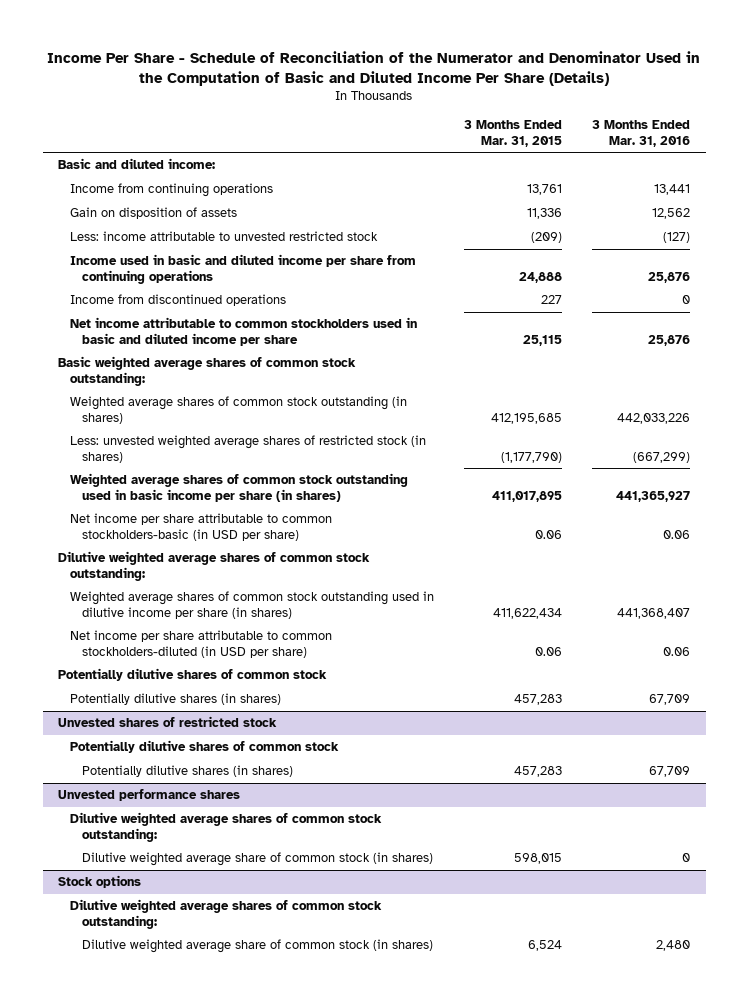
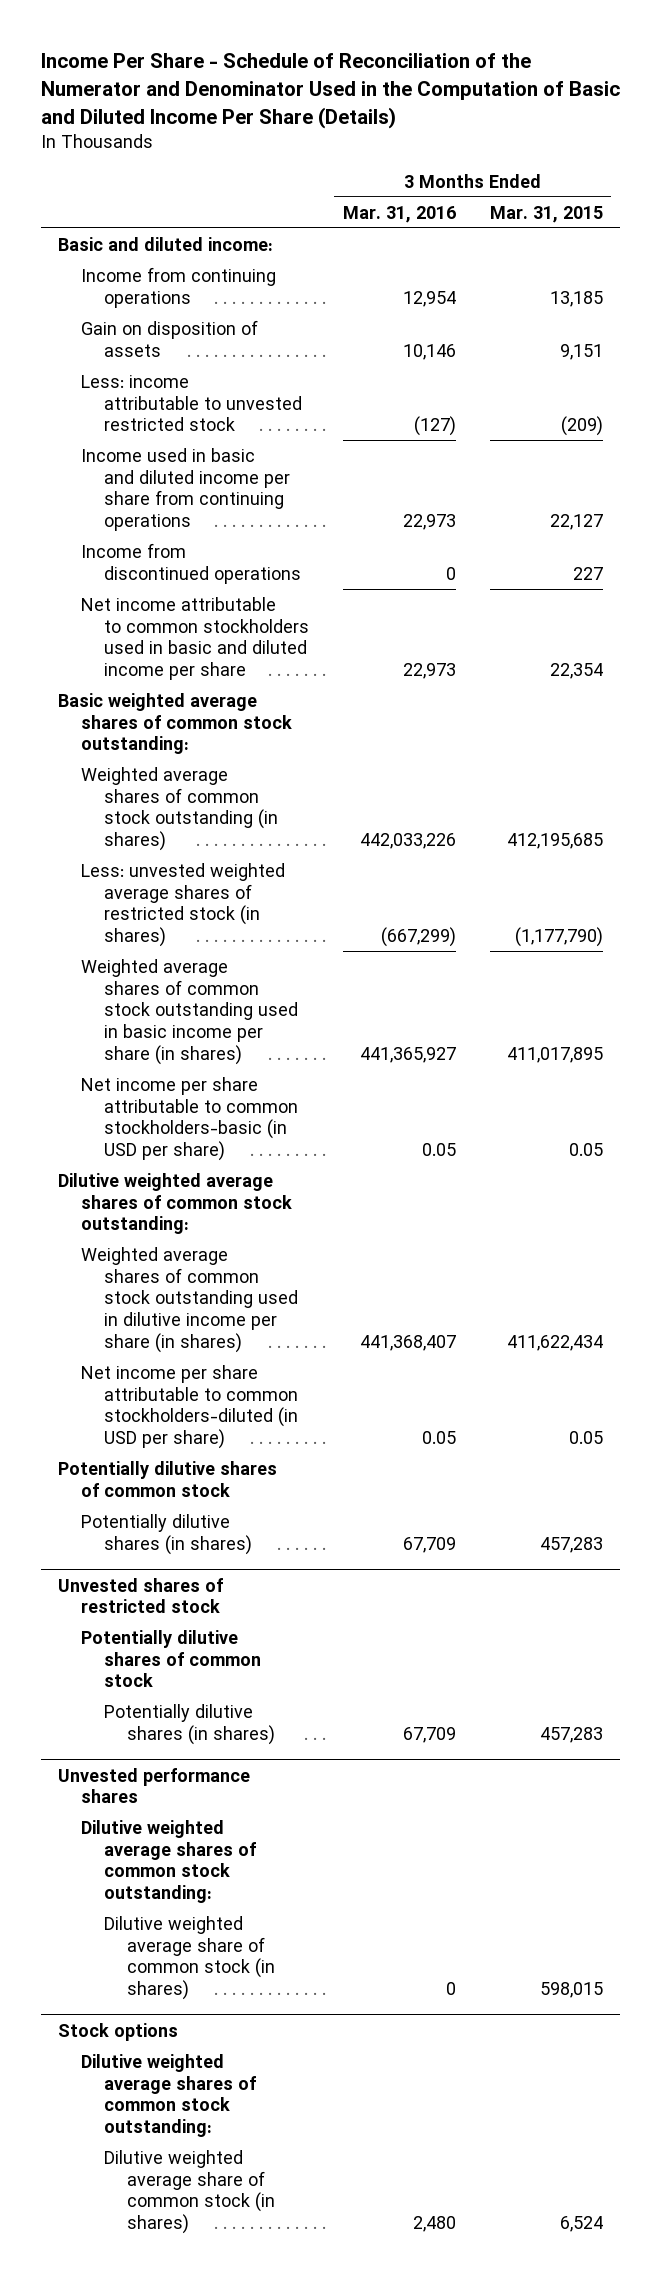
- | 3 Months Ended Mar. 31, 2015 | 3 Months Ended Mar. 31, 2016
+ | 3 Months Ended Mar. 31, 2016 | 3 Months Ended Mar. 31, 2015
- Income from continuing operations | 13,761 | 13,441
- Gain on disposition of assets | 11,336 | 12,562
+ Income from continuing operations | 12,954 | 13,185
+ Gain on disposition of assets | 10,146 | 9,151
- Income used in basic and diluted income per share from continuing operations | 24,888 | 25,876
+ Income used in basic and diluted income per share from continuing operations | 22,973 | 22,127
- Net income attributable to common stockholders used in basic and diluted income per share | 25,115 | 25,876
+ Net income attributable to common stockholders used in basic and diluted income per share | 22,973 | 22,354
- Net income per share attributable to common stockholders-basic (in USD per share) | 0.06 | 0.06
+ Net income per share attributable to common stockholders-basic (in USD per share) | 0.05 | 0.05
- Net income per share attributable to common stockholders-diluted (in USD per share) | 0.06 | 0.06
+ Net income per share attributable to common stockholders-diluted (in USD per share) | 0.05 | 0.05

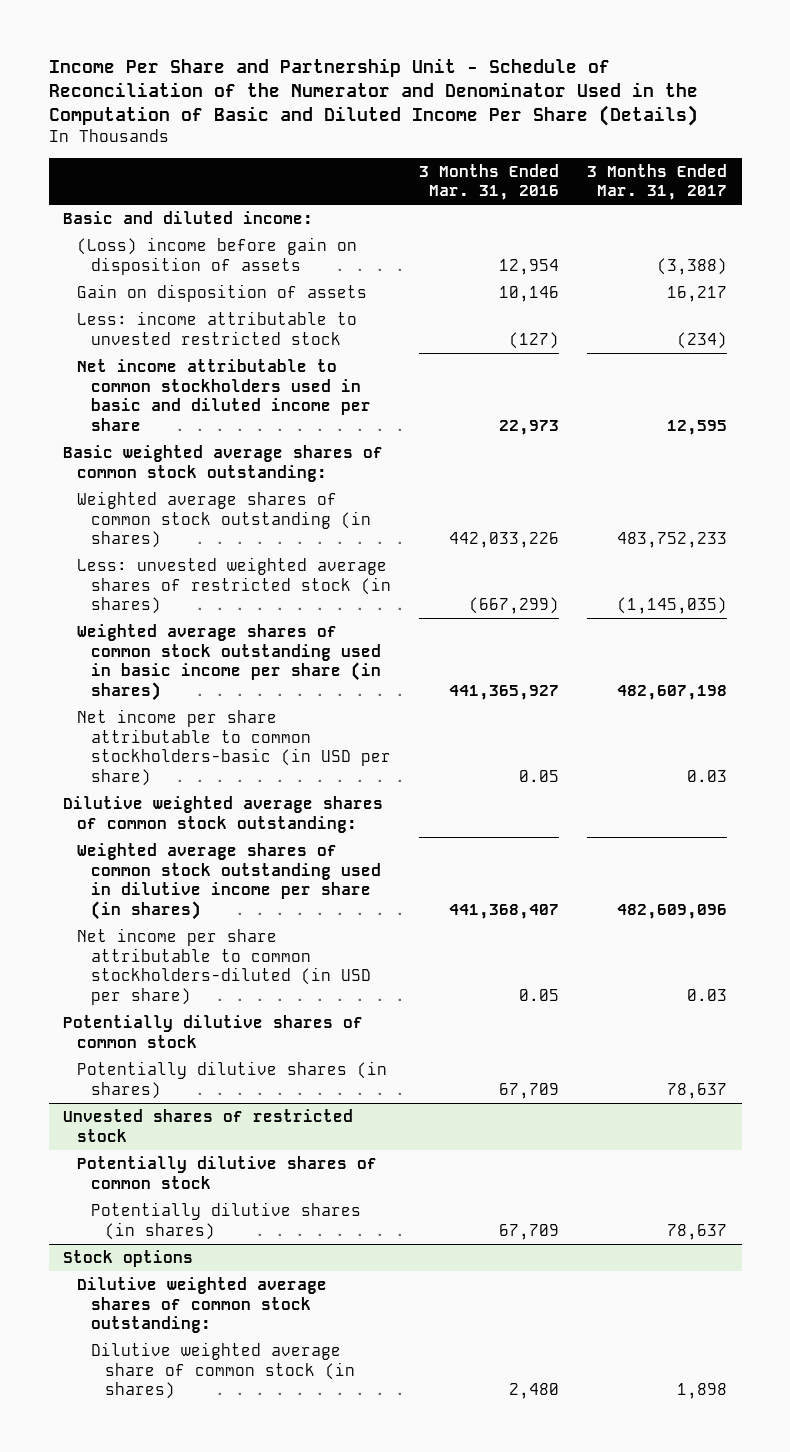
- Income Per Share - Schedule of Reconciliation of the Numerator and Denominator Used in the Computation of Basic and Diluted Income Per Share (Details)
+ Income Per Share and Partnership Unit - Schedule of Reconciliation of the Numerator and Denominator Used in the Computation of Basic and Diluted Income Per Share (Details)
- | 3 Months Ended Mar. 31, 2016 | 3 Months Ended Mar. 31, 2015
+ | 3 Months Ended Mar. 31, 2016 | 3 Months Ended Mar. 31, 2017
- Income from continuing operations | 12,954 | 13,185
+ (Loss) income before gain on disposition of assets | 12,954 | (3,388)
- Income used in basic and diluted income per share from continuing operations | 22,973 | 22,127
- Income from discontinued operations | 0 | 227
- Unvested performance shares
- Dilutive weighted average shares of common stock outstanding:
- Dilutive weighted average share of common stock (in shares) | 0 | 598,015

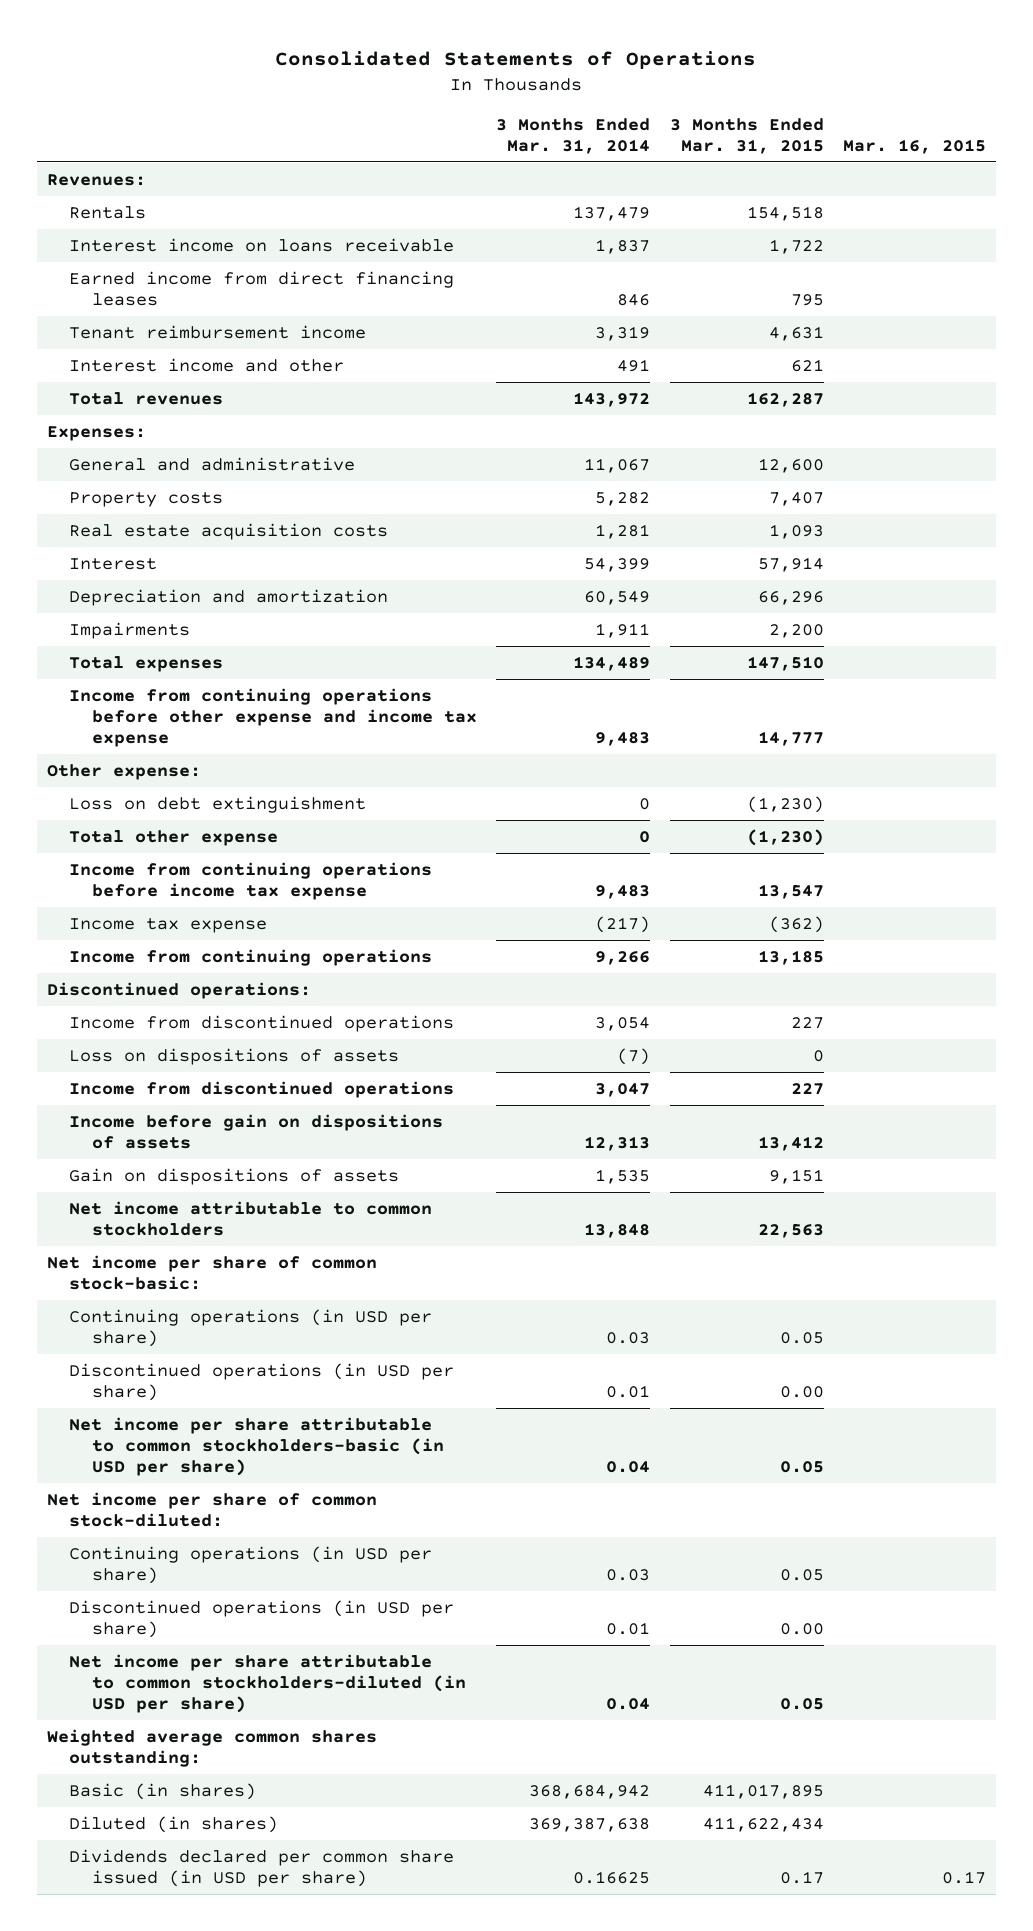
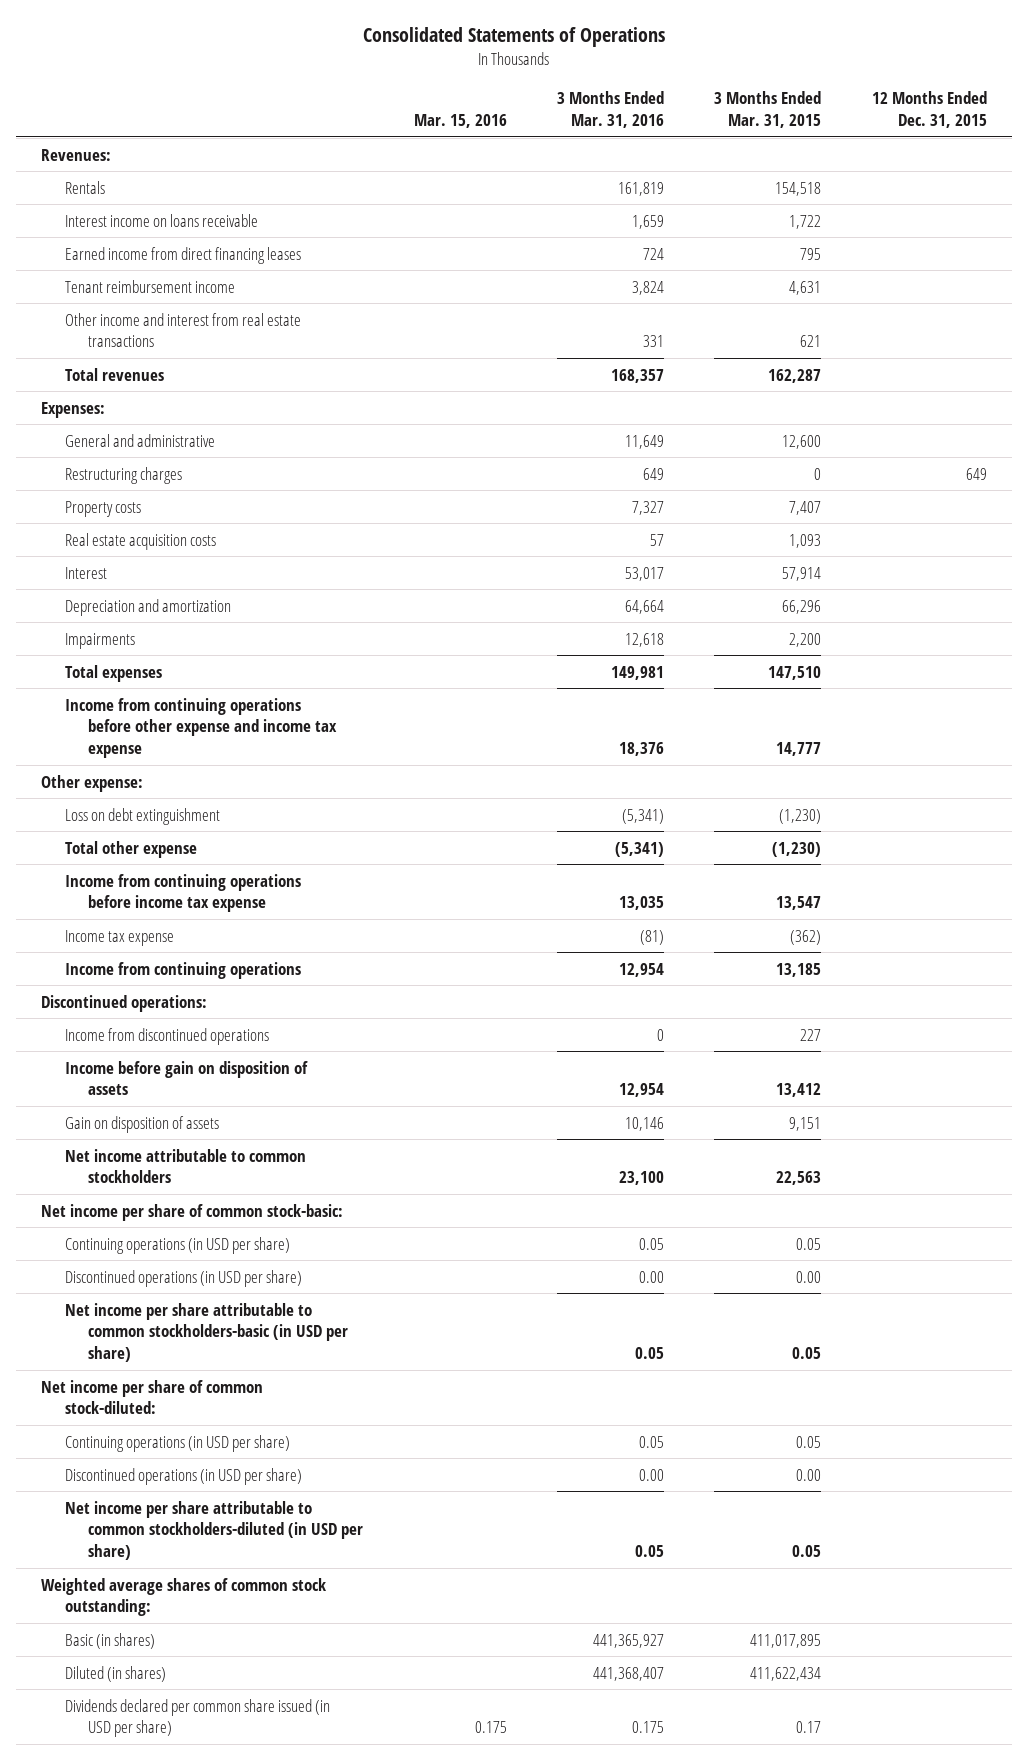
- | 3 Months Ended Mar. 31, 2014 | 3 Months Ended Mar. 31, 2015 | Mar. 16, 2015
+ | Mar. 15, 2016 | 3 Months Ended Mar. 31, 2016 | 3 Months Ended Mar. 31, 2015 | 12 Months Ended Dec. 31, 2015
- Interest income and other | 491 | 621 |
+ Other income and interest from real estate transactions | | 331 | 621 |
+ Restructuring charges | | 649 | 0 | 649
- Loss on dispositions of assets | (7) | 0 |
- Income from discontinued operations | 3,047 | 227 |
- Income before gain on dispositions of assets | 12,313 | 13,412 |
- Gain on dispositions of assets | 1,535 | 9,151 |
+ Income before gain on disposition of assets | | 12,954 | 13,412 |
+ Gain on disposition of assets | | 10,146 | 9,151 |
- Weighted average common shares outstanding:
+ Weighted average shares of common stock outstanding:

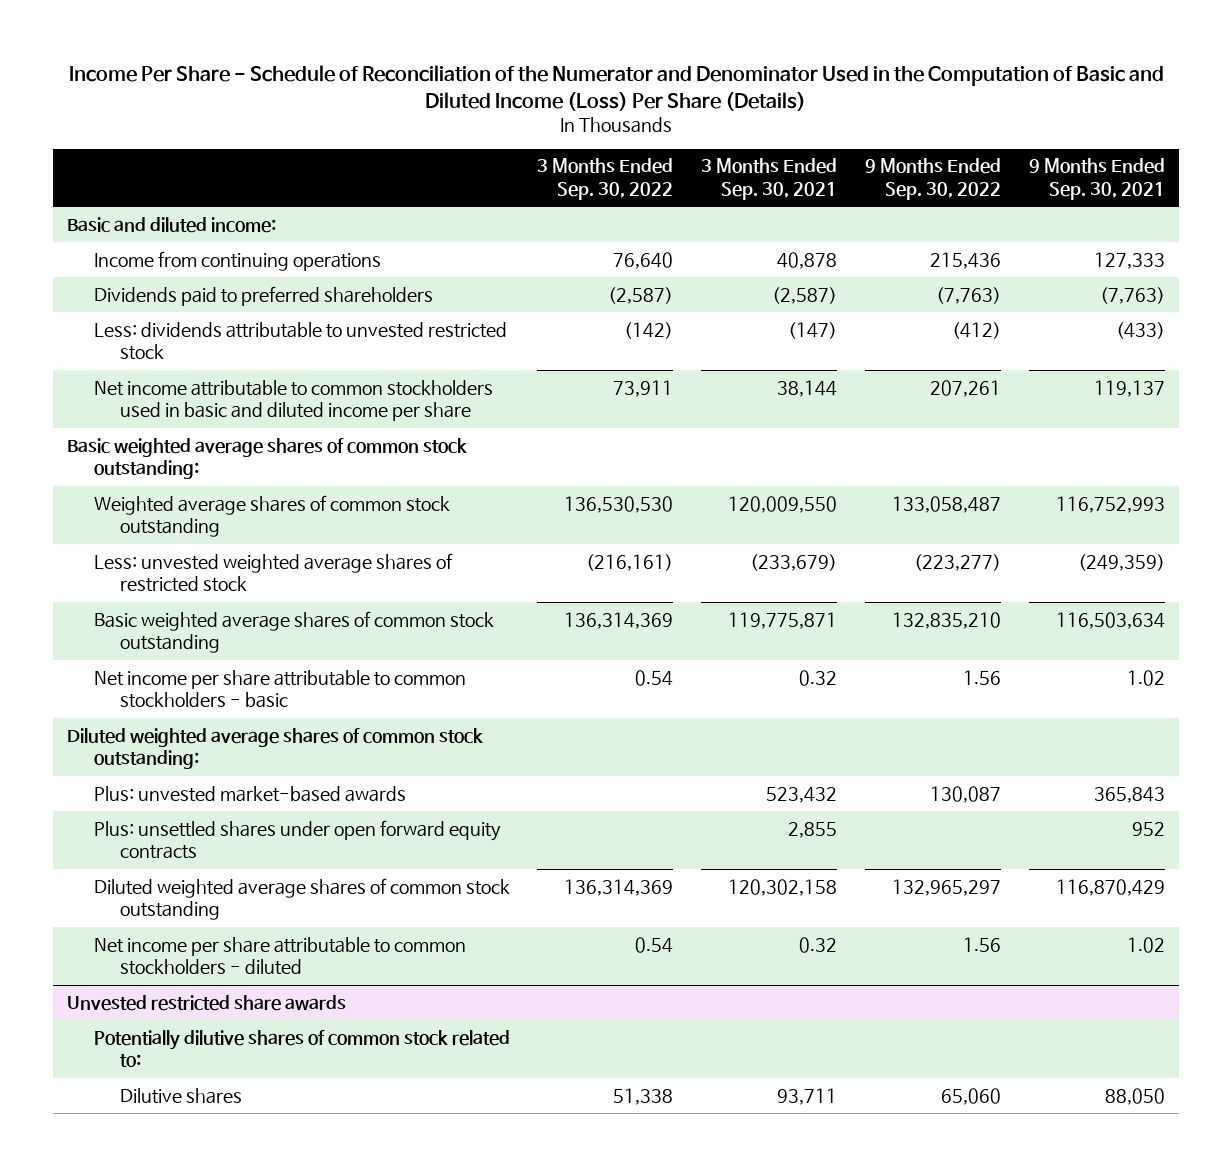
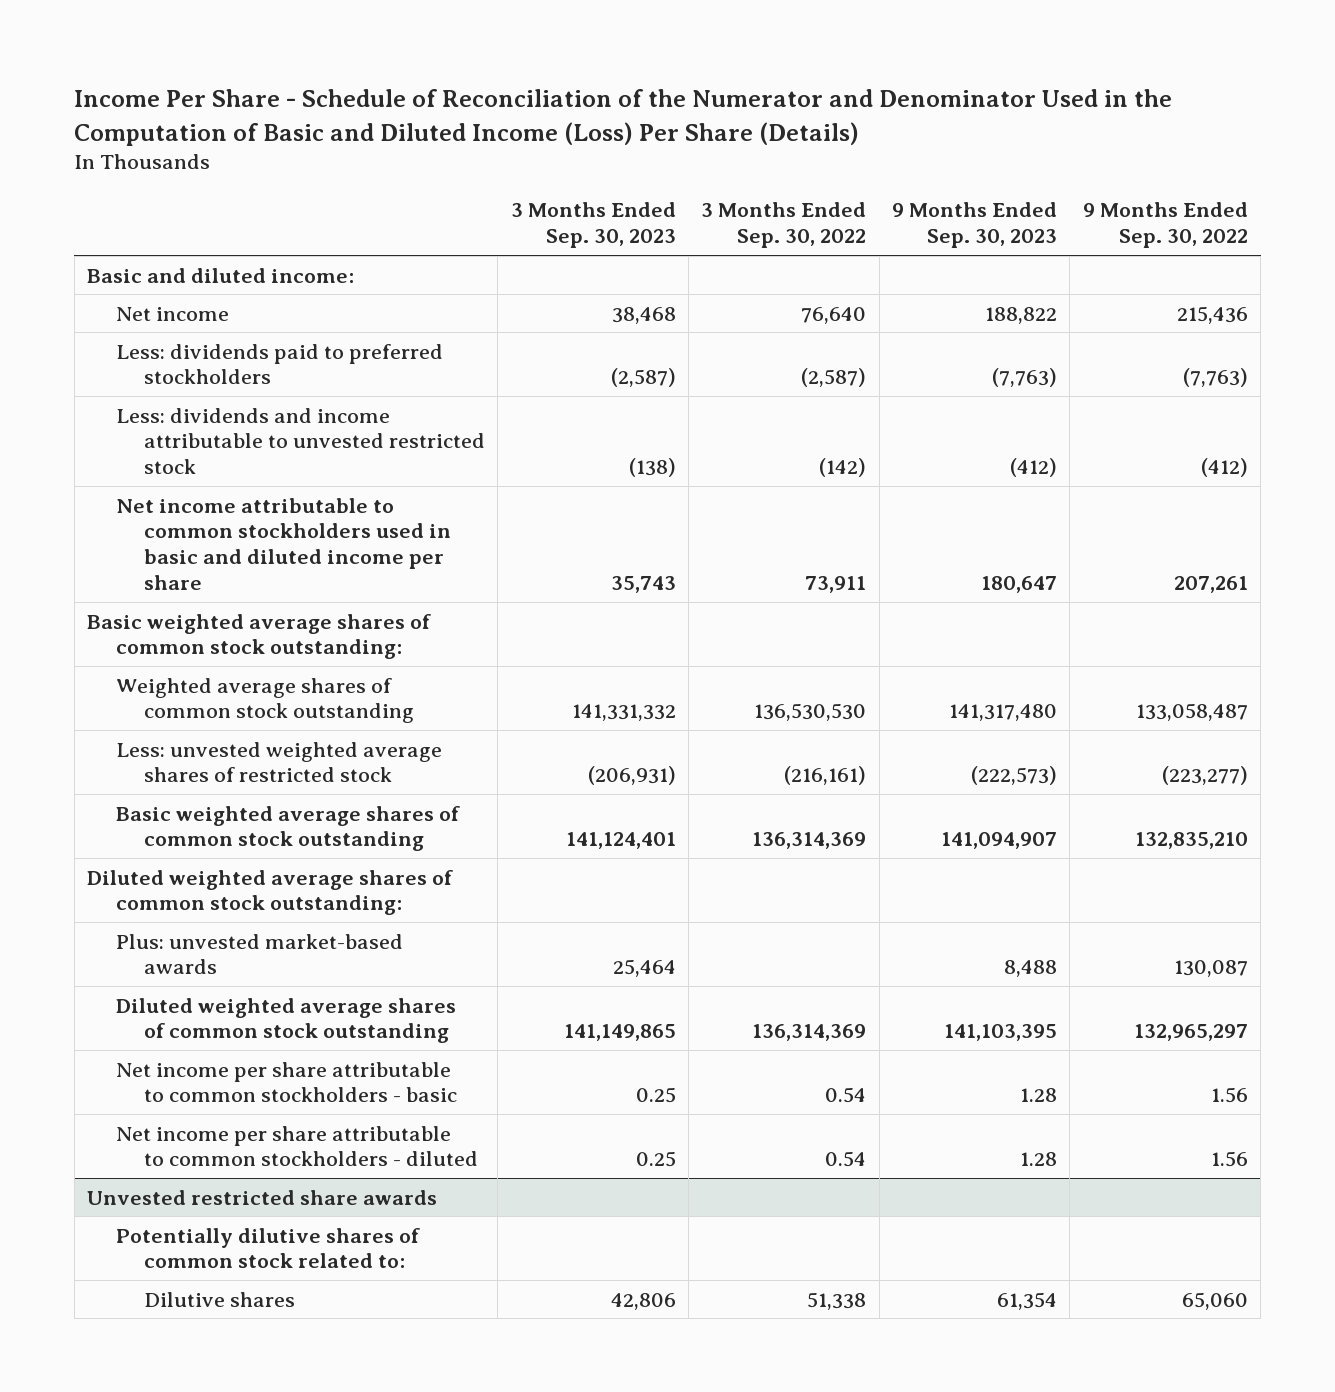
- | 3 Months Ended Sep. 30, 2022 | 3 Months Ended Sep. 30, 2021 | 9 Months Ended Sep. 30, 2022 | 9 Months Ended Sep. 30, 2021
+ | 3 Months Ended Sep. 30, 2023 | 3 Months Ended Sep. 30, 2022 | 9 Months Ended Sep. 30, 2023 | 9 Months Ended Sep. 30, 2022
- Income from continuing operations | 76,640 | 40,878 | 215,436 | 127,333
- Dividends paid to preferred shareholders | (2,587) | (2,587) | (7,763) | (7,763)
- Less: dividends attributable to unvested restricted stock | (142) | (147) | (412) | (433)
+ Net income | 38,468 | 76,640 | 188,822 | 215,436
+ Less: dividends paid to preferred stockholders | (2,587) | (2,587) | (7,763) | (7,763)
+ Less: dividends and income attributable to unvested restricted stock | (138) | (142) | (412) | (412)
- Plus: unsettled shares under open forward equity contracts | | 2,855 | | 952
moved down: Net income per share attributable to common stockholders - basic | 0.25 | 0.54 | 1.28 | 1.56

